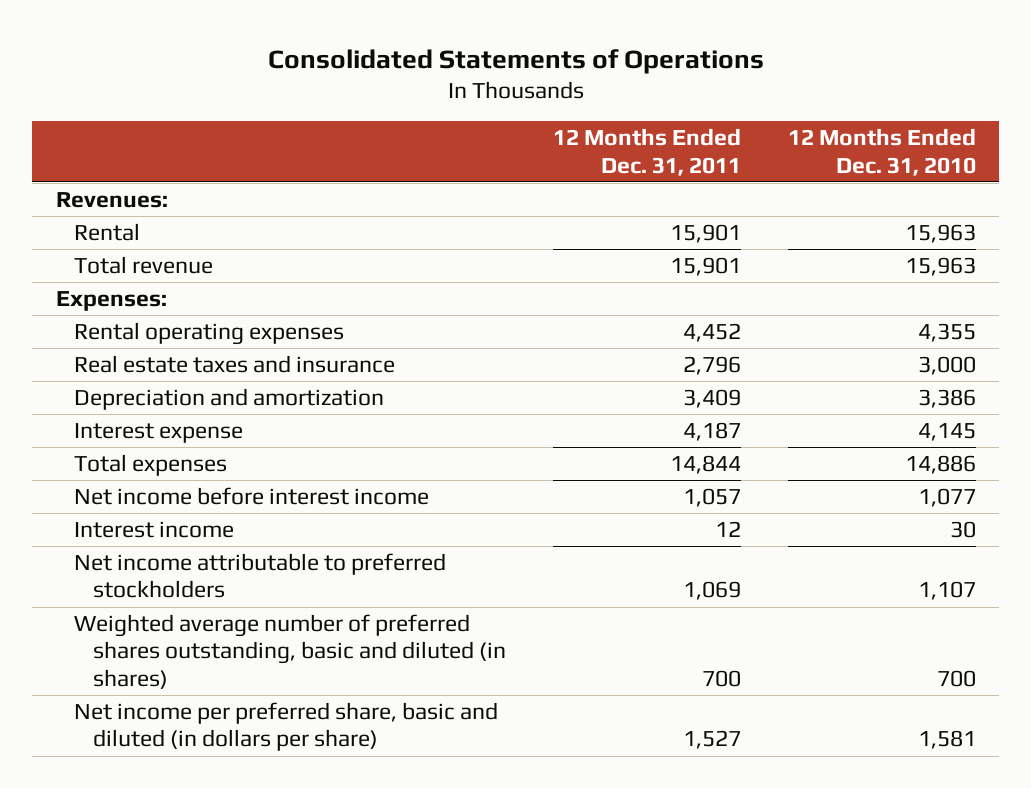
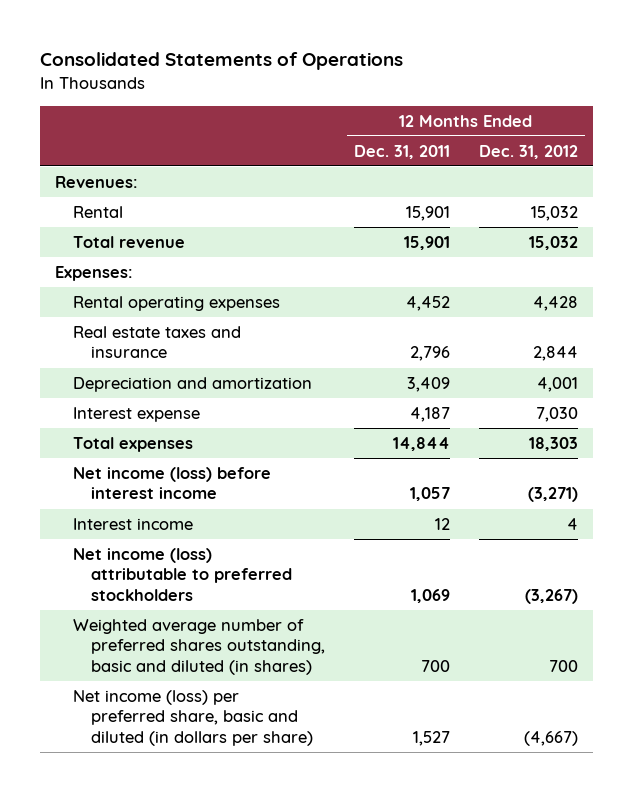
- | 12 Months Ended Dec. 31, 2011 | 12 Months Ended Dec. 31, 2010
+ | 12 Months Ended Dec. 31, 2011 | 12 Months Ended Dec. 31, 2012
- Net income before interest income | 1,057 | 1,077
+ Net income (loss) before interest income | 1,057 | (3,271)
- Net income attributable to preferred stockholders | 1,069 | 1,107
+ Net income (loss) attributable to preferred stockholders | 1,069 | (3,267)
- Net income per preferred share, basic and diluted (in dollars per share) | 1,527 | 1,581
+ Net income (loss) per preferred share, basic and diluted (in dollars per share) | 1,527 | (4,667)

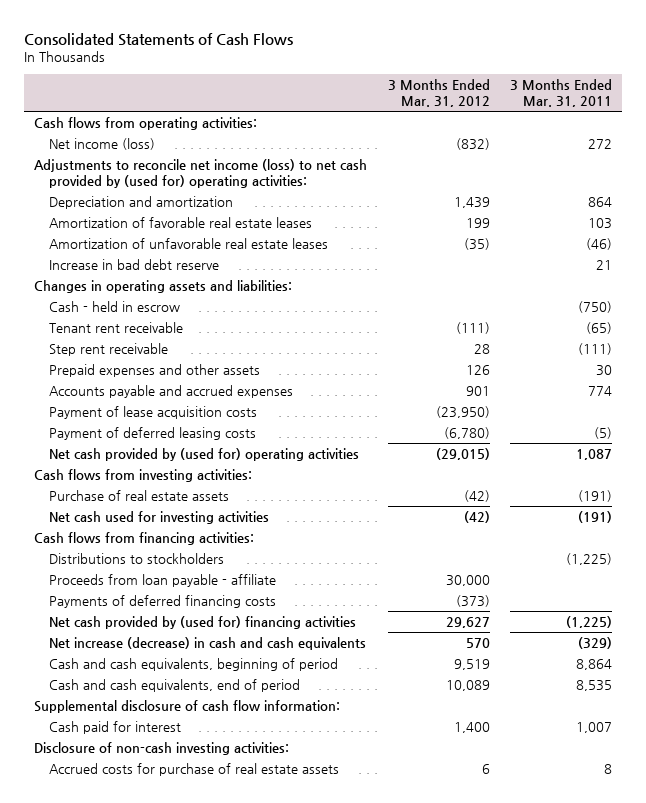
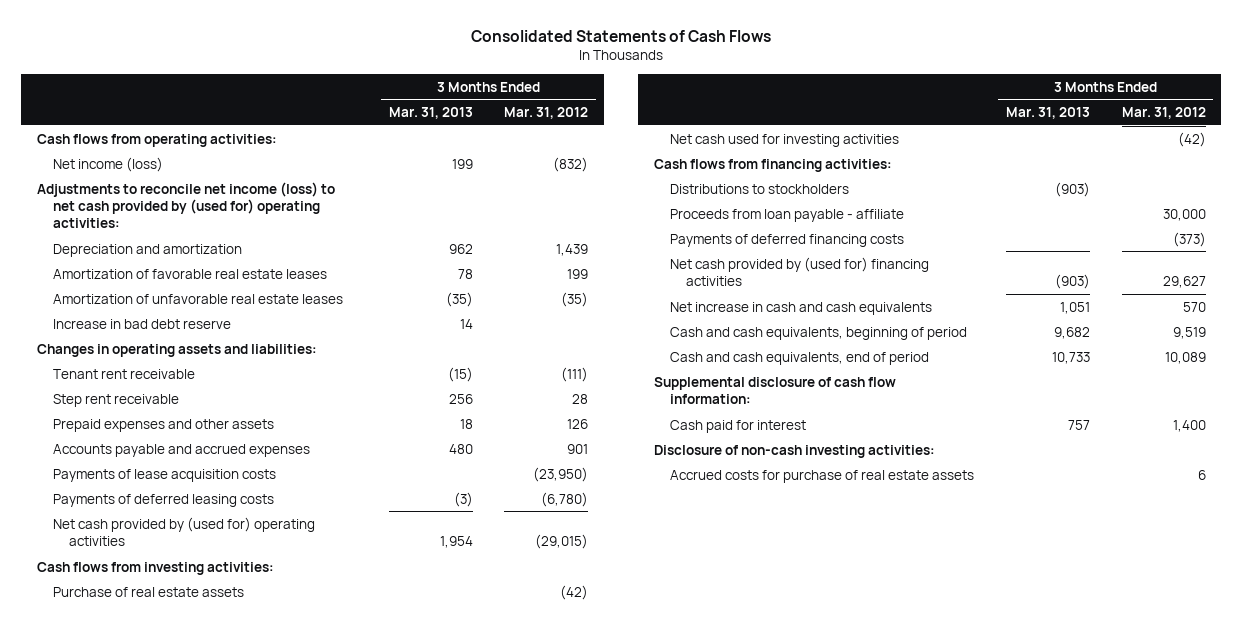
- | 3 Months Ended Mar. 31, 2012 | 3 Months Ended Mar. 31, 2011
+ | 3 Months Ended Mar. 31, 2013 | 3 Months Ended Mar. 31, 2012
- Cash - held in escrow | | (750)
- Payment of lease acquisition costs | (23,950) |
- Payment of deferred leasing costs | (6,780) | (5)
+ Payments of lease acquisition costs | | (23,950)
+ Payments of deferred leasing costs | (3) | (6,780)
- Net increase (decrease) in cash and cash equivalents | 570 | (329)
+ Net increase in cash and cash equivalents | 1,051 | 570

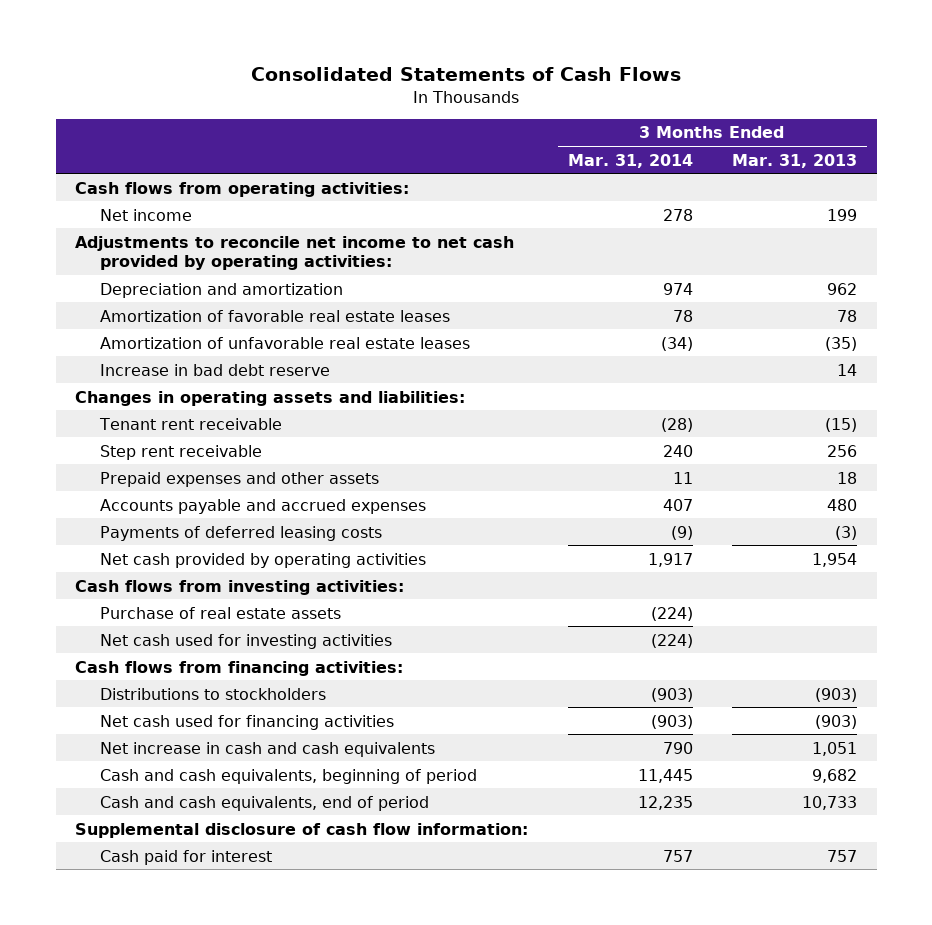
- | 3 Months Ended Mar. 31, 2013 | 3 Months Ended Mar. 31, 2012
+ | 3 Months Ended Mar. 31, 2014 | 3 Months Ended Mar. 31, 2013
- Net income (loss) | 199 | (832)
- Adjustments to reconcile net income (loss) to net cash provided by (used for) operating activities:
+ Net income | 278 | 199
+ Adjustments to reconcile net income to net cash provided by operating activities:
- Payments of lease acquisition costs | | (23,950)
- Net cash provided by (used for) operating activities | 1,954 | (29,015)
+ Net cash provided by operating activities | 1,917 | 1,954
- Proceeds from loan payable - affiliate | | 30,000
- Payments of deferred financing costs | | (373)
- Net cash provided by (used for) financing activities | (903) | 29,627
+ Net cash used for financing activities | (903) | (903)
- Disclosure of non-cash investing activities:
- Accrued costs for purchase of real estate assets | | 6

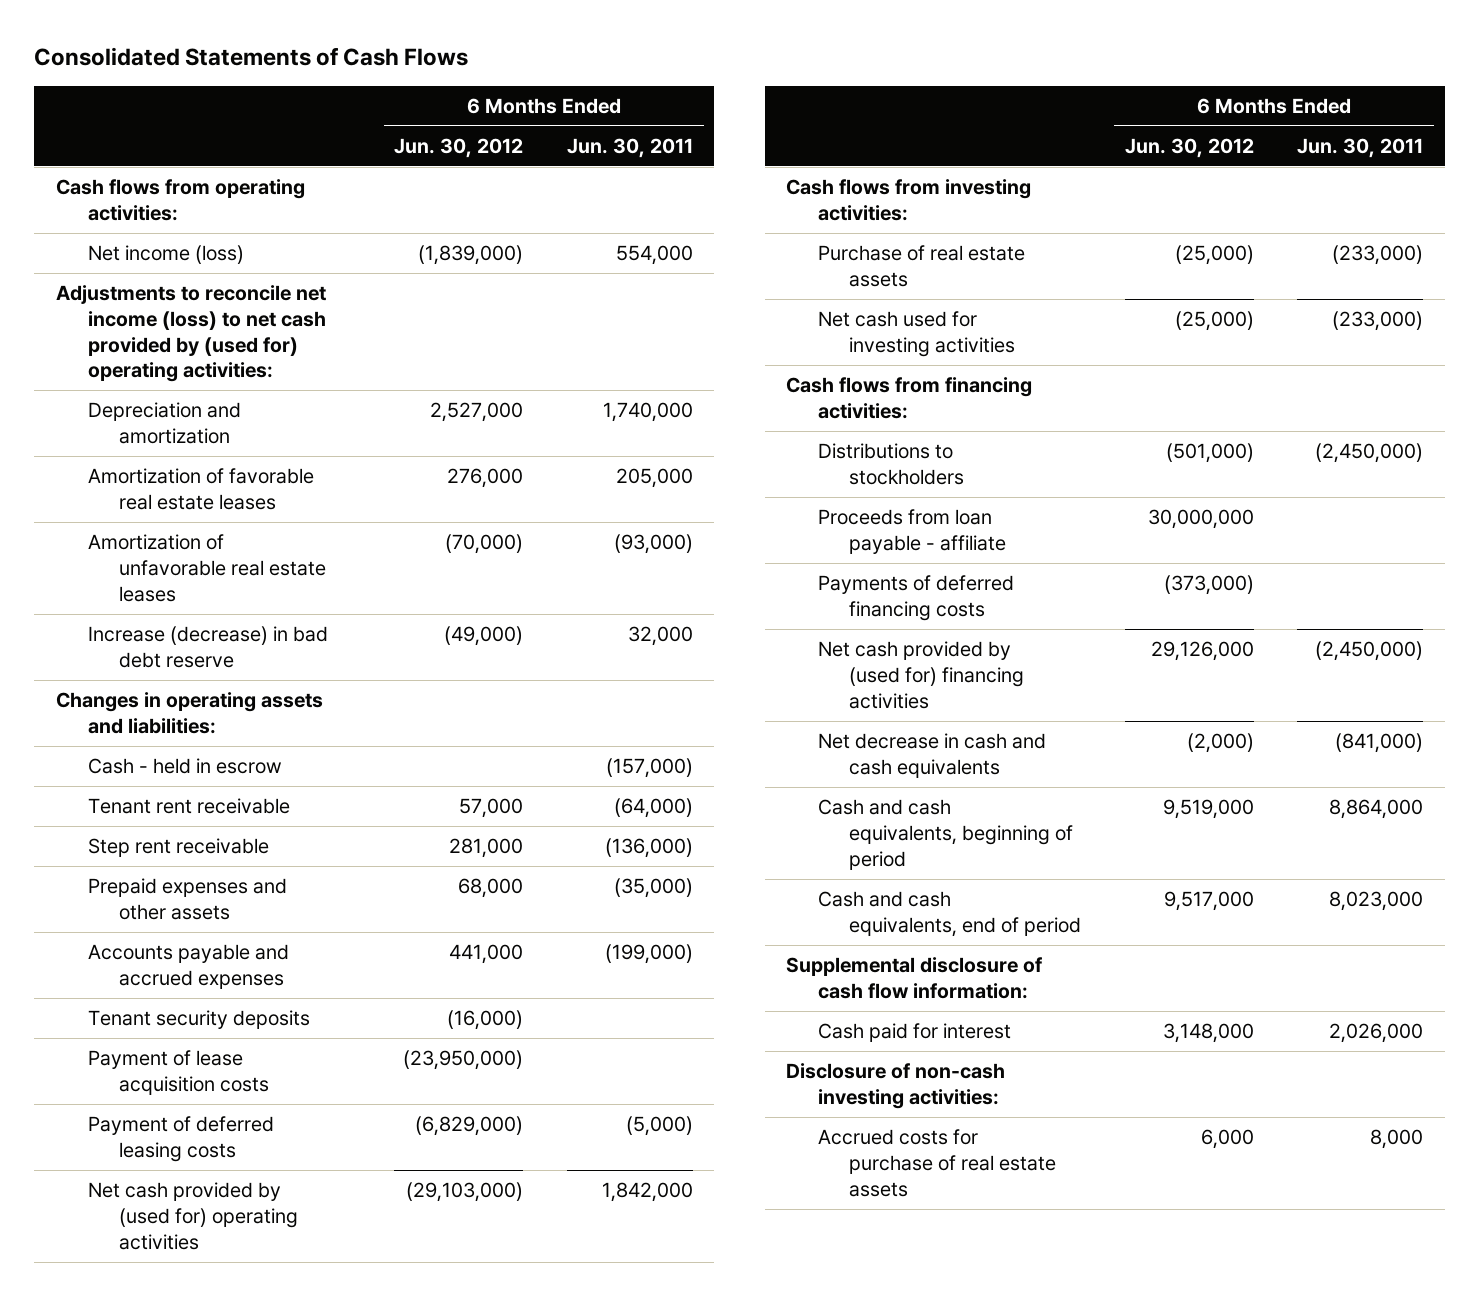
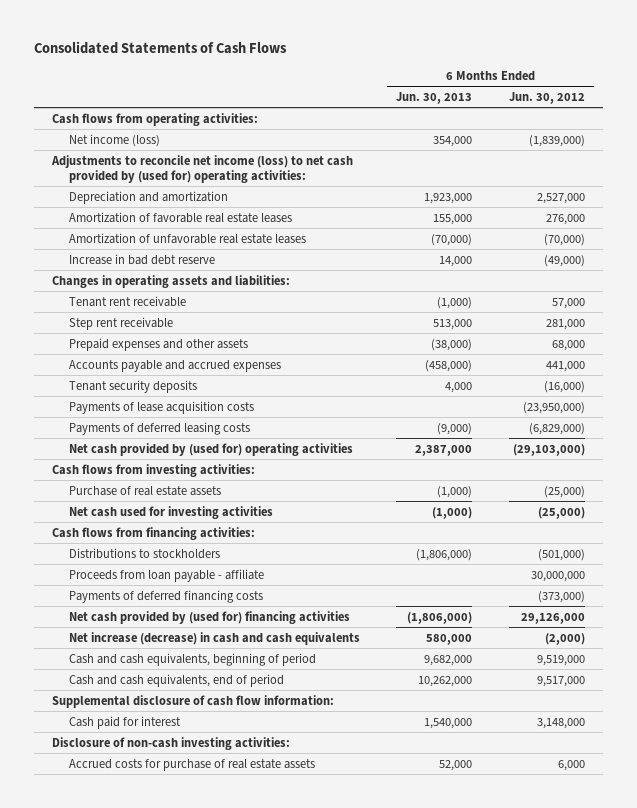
- | 6 Months Ended Jun. 30, 2012 | 6 Months Ended Jun. 30, 2011
+ | 6 Months Ended Jun. 30, 2013 | 6 Months Ended Jun. 30, 2012
- Increase (decrease) in bad debt reserve | (49,000) | 32,000
+ Increase in bad debt reserve | 14,000 | (49,000)
- Cash - held in escrow | | (157,000)
- Payment of lease acquisition costs | (23,950,000) |
- Payment of deferred leasing costs | (6,829,000) | (5,000)
+ Payments of lease acquisition costs | | (23,950,000)
+ Payments of deferred leasing costs | (9,000) | (6,829,000)
- Net decrease in cash and cash equivalents | (2,000) | (841,000)
+ Net increase (decrease) in cash and cash equivalents | 580,000 | (2,000)

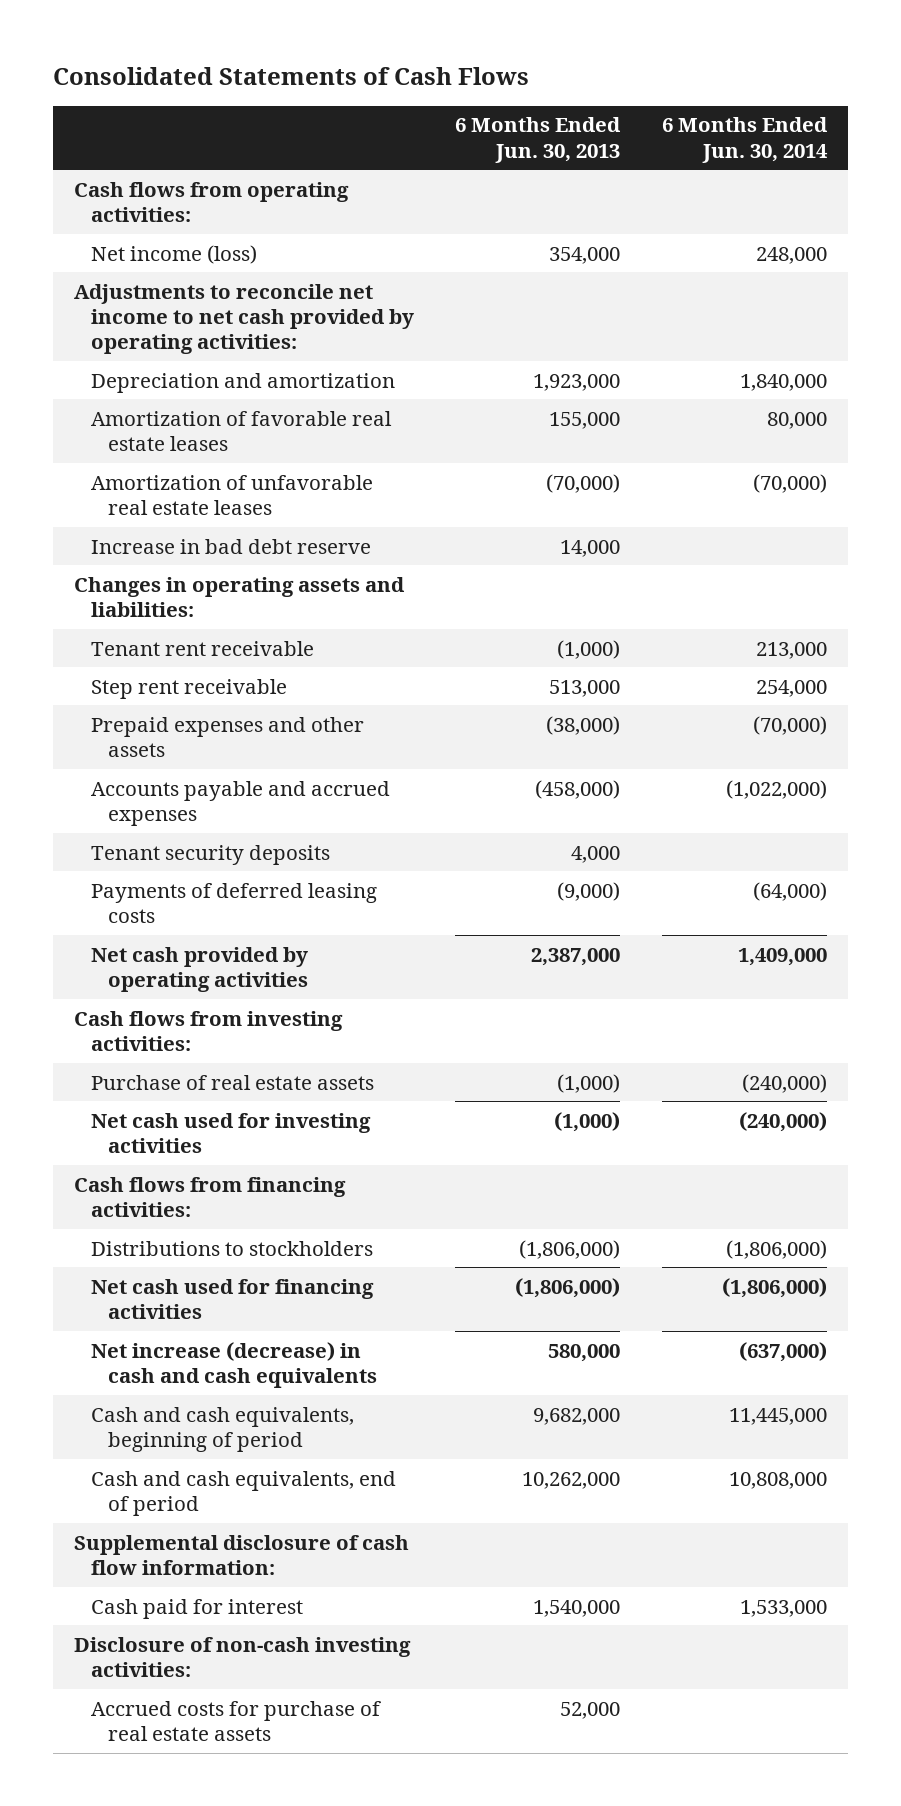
- | 6 Months Ended Jun. 30, 2013 | 6 Months Ended Jun. 30, 2012
+ | 6 Months Ended Jun. 30, 2013 | 6 Months Ended Jun. 30, 2014
- Adjustments to reconcile net income (loss) to net cash provided by (used for) operating activities:
+ Adjustments to reconcile net income to net cash provided by operating activities:
- Payments of lease acquisition costs | | (23,950,000)
- Net cash provided by (used for) operating activities | 2,387,000 | (29,103,000)
+ Net cash provided by operating activities | 2,387,000 | 1,409,000
- Proceeds from loan payable - affiliate | | 30,000,000
- Payments of deferred financing costs | | (373,000)
- Net cash provided by (used for) financing activities | (1,806,000) | 29,126,000
+ Net cash used for financing activities | (1,806,000) | (1,806,000)

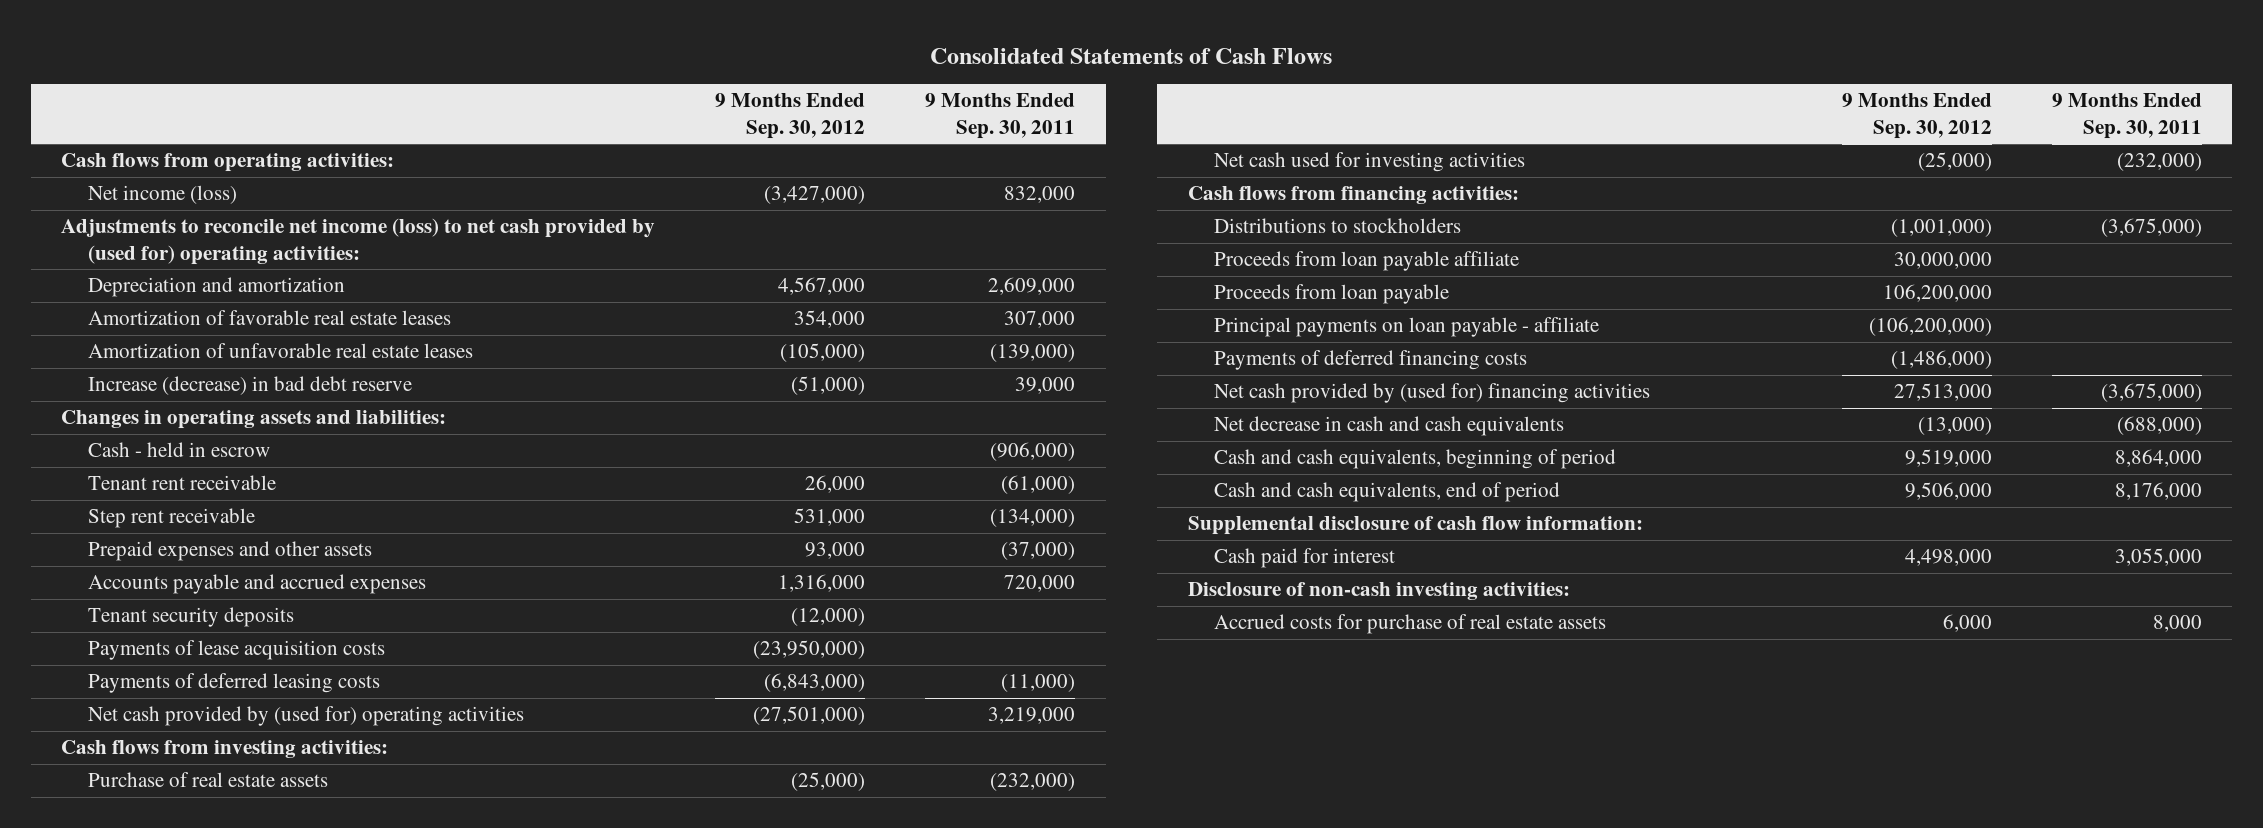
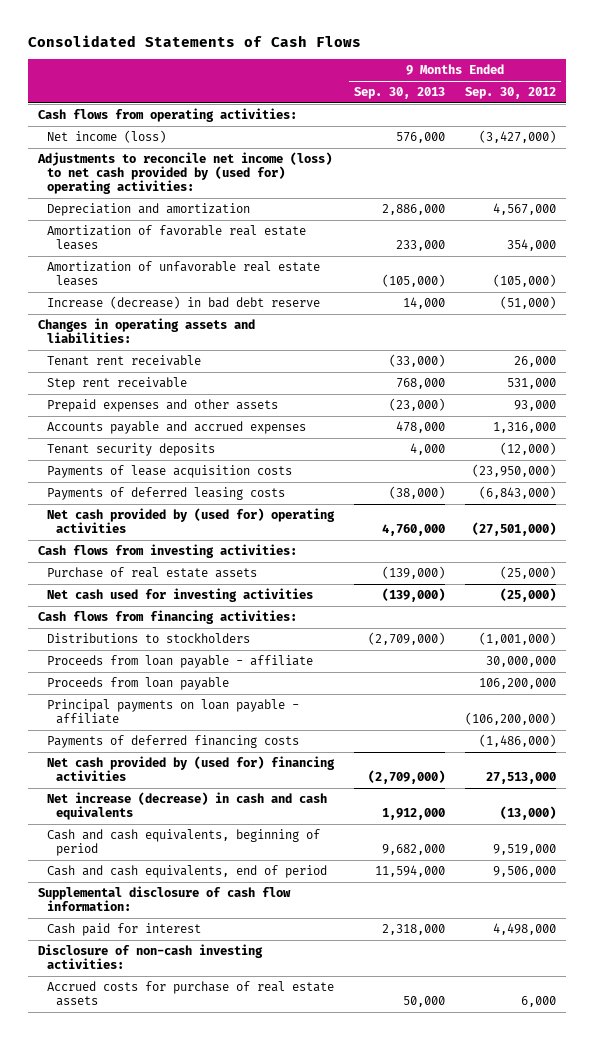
- | 9 Months Ended Sep. 30, 2012 | 9 Months Ended Sep. 30, 2011
+ | 9 Months Ended Sep. 30, 2013 | 9 Months Ended Sep. 30, 2012
- Cash - held in escrow | | (906,000)
- Proceeds from loan payable affiliate | 30,000,000 |
+ Proceeds from loan payable - affiliate | | 30,000,000
- Net decrease in cash and cash equivalents | (13,000) | (688,000)
+ Net increase (decrease) in cash and cash equivalents | 1,912,000 | (13,000)

